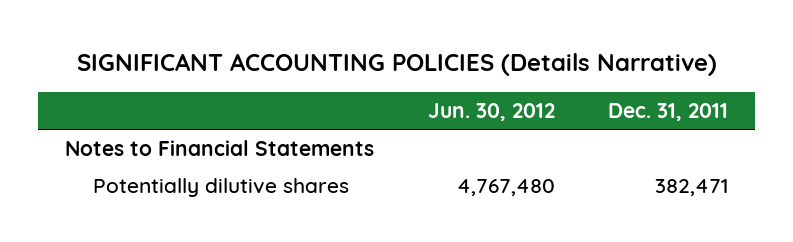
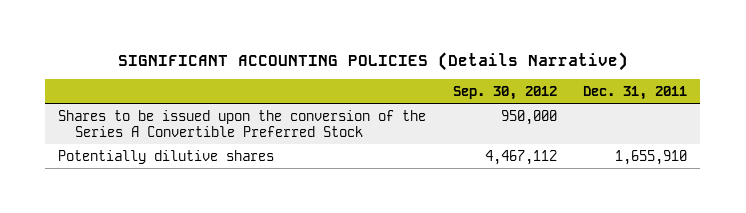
- | Jun. 30, 2012 | Dec. 31, 2011
+ | Sep. 30, 2012 | Dec. 31, 2011
- Notes to Financial Statements
- Potentially dilutive shares | 4,767,480 | 382,471
+ Shares to be issued upon the conversion of the Series A Convertible Preferred Stock | 950,000 |
+ Potentially dilutive shares | 4,467,112 | 1,655,910

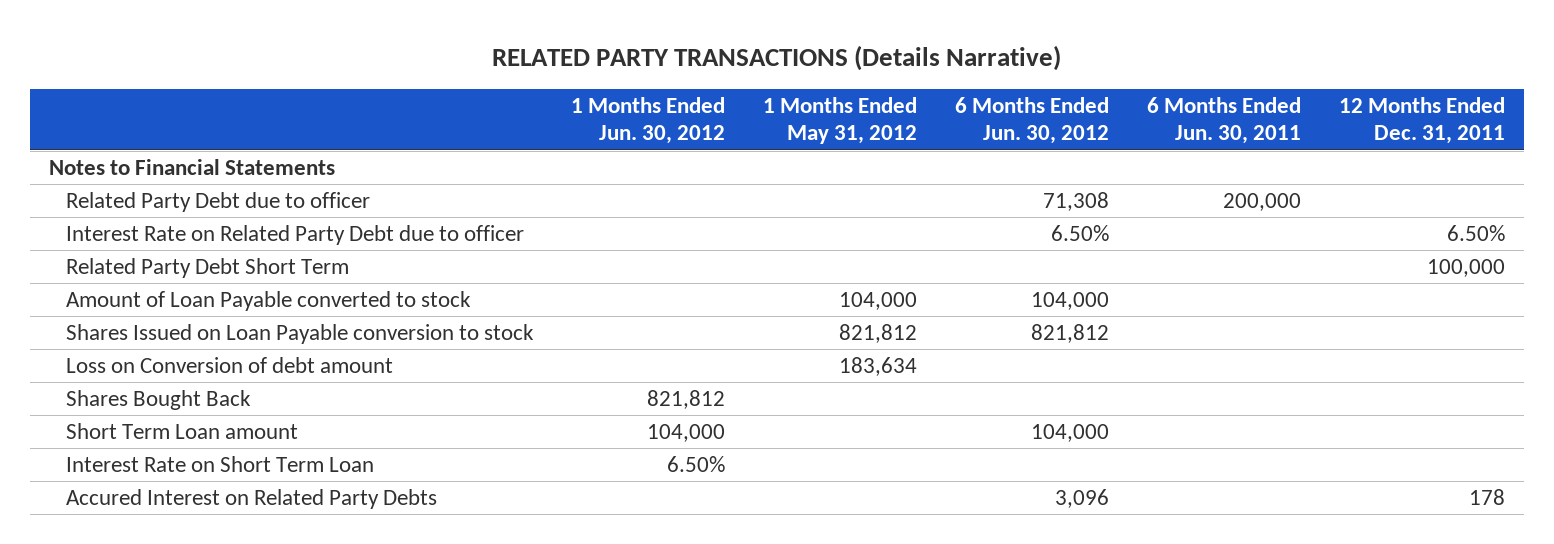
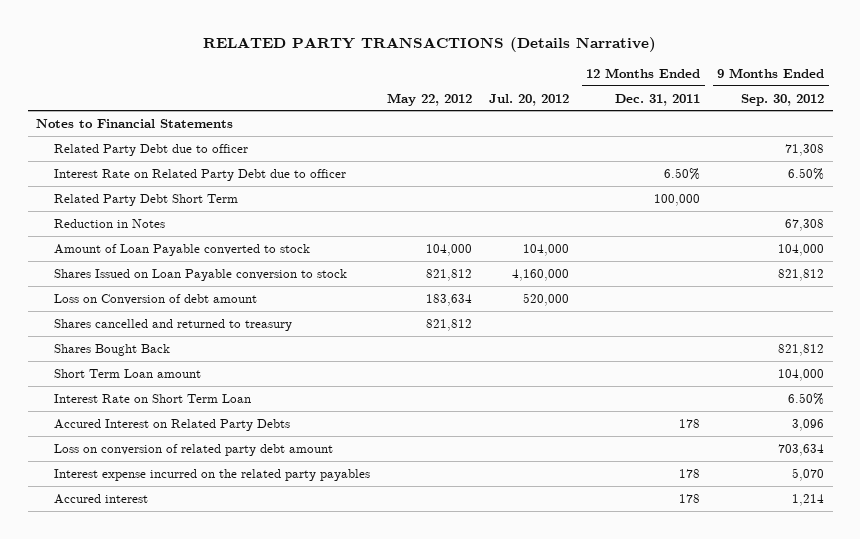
- | 1 Months Ended Jun. 30, 2012 | 1 Months Ended May 31, 2012 | 6 Months Ended Jun. 30, 2012 | 6 Months Ended Jun. 30, 2011 | 12 Months Ended Dec. 31, 2011
+ | May 22, 2012 | Jul. 20, 2012 | 12 Months Ended Dec. 31, 2011 | 9 Months Ended Sep. 30, 2012
+ Reduction in Notes | | | | 67,308
+ Shares cancelled and returned to treasury | 821,812 | | |
+ Loss on conversion of related party debt amount | | | | 703,634
+ Interest expense incurred on the related party payables | | | 178 | 5,070
+ Accured interest | | | 178 | 1,214

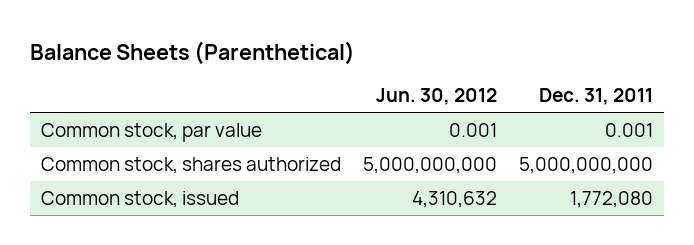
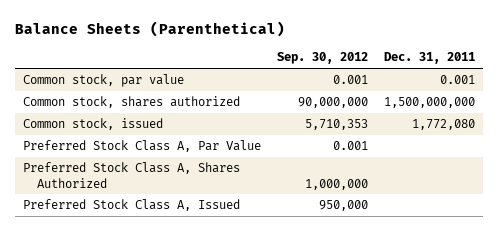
- | Jun. 30, 2012 | Dec. 31, 2011
+ | Sep. 30, 2012 | Dec. 31, 2011
- Common stock, shares authorized | 5,000,000,000 | 5,000,000,000
+ Common stock, shares authorized | 90,000,000 | 1,500,000,000
+ Preferred Stock Class A, Par Value | 0.001 |
+ Preferred Stock Class A, Shares Authorized | 1,000,000 |
+ Preferred Stock Class A, Issued | 950,000 |

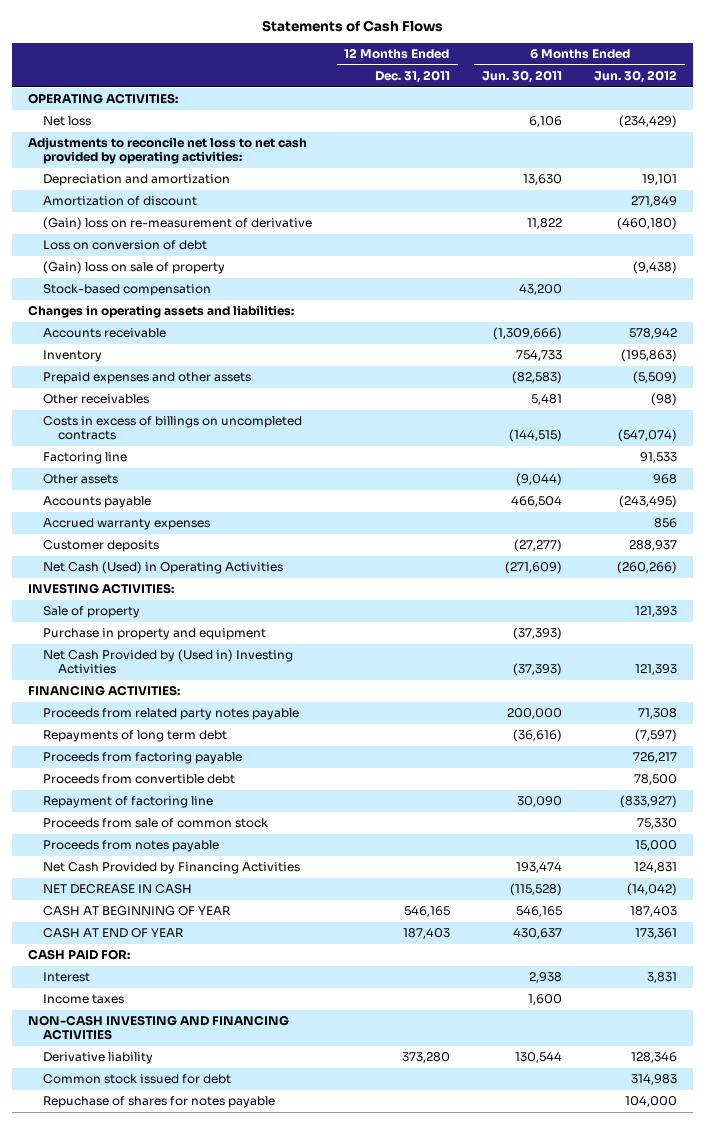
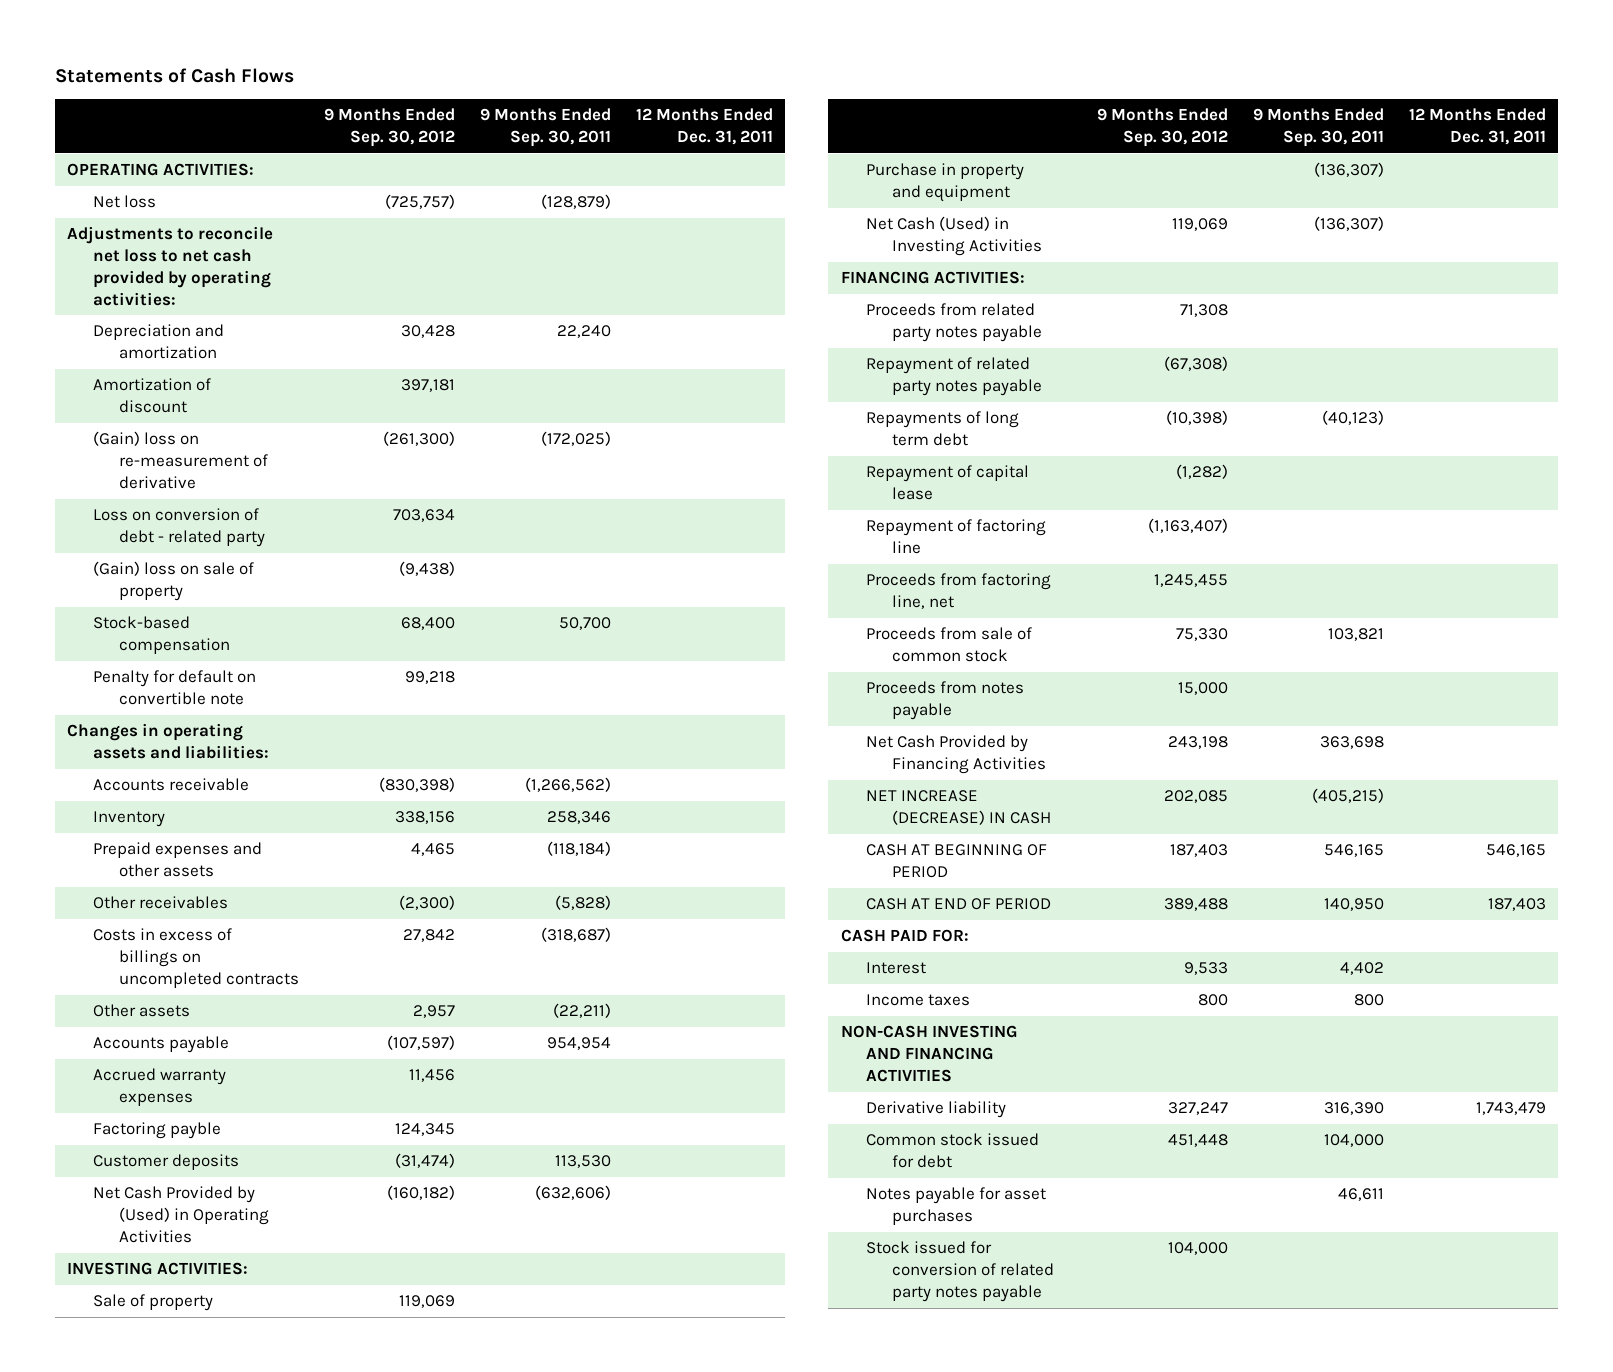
- | 12 Months Ended Dec. 31, 2011 | 6 Months Ended Jun. 30, 2011 | 6 Months Ended Jun. 30, 2012
+ | 9 Months Ended Sep. 30, 2012 | 9 Months Ended Sep. 30, 2011 | 12 Months Ended Dec. 31, 2011
- Loss on conversion of debt
+ Loss on conversion of debt - related party | 703,634 | |
+ Penalty for default on convertible note | 99,218 | |
- Factoring line | | | 91,533
+ Factoring payble | 124,345 | |
- Net Cash (Used) in Operating Activities | | (271,609) | (260,266)
+ Net Cash Provided by (Used) in Operating Activities | (160,182) | (632,606) |
- Net Cash Provided by (Used in) Investing Activities | | (37,393) | 121,393
+ Net Cash (Used) in Investing Activities | 119,069 | (136,307) |
+ Repayment of related party notes payable | (67,308) | |
- Proceeds from factoring payable | | | 726,217
- Proceeds from convertible debt | | | 78,500
+ Repayment of capital lease | (1,282) | |
+ Proceeds from factoring line, net | 1,245,455 | |
- NET DECREASE IN CASH | | (115,528) | (14,042)
- CASH AT BEGINNING OF YEAR | 546,165 | 546,165 | 187,403
- CASH AT END OF YEAR | 187,403 | 430,637 | 173,361
+ NET INCREASE (DECREASE) IN CASH | 202,085 | (405,215) |
+ CASH AT BEGINNING OF PERIOD | 187,403 | 546,165 | 546,165
+ CASH AT END OF PERIOD | 389,488 | 140,950 | 187,403
- Derivative liability | 373,280 | 130,544 | 128,346
+ Derivative liability | 327,247 | 316,390 | 1,743,479
- Repuchase of shares for notes payable | | | 104,000
+ Notes payable for asset purchases | | 46,611 |
+ Stock issued for conversion of related party notes payable | 104,000 | |

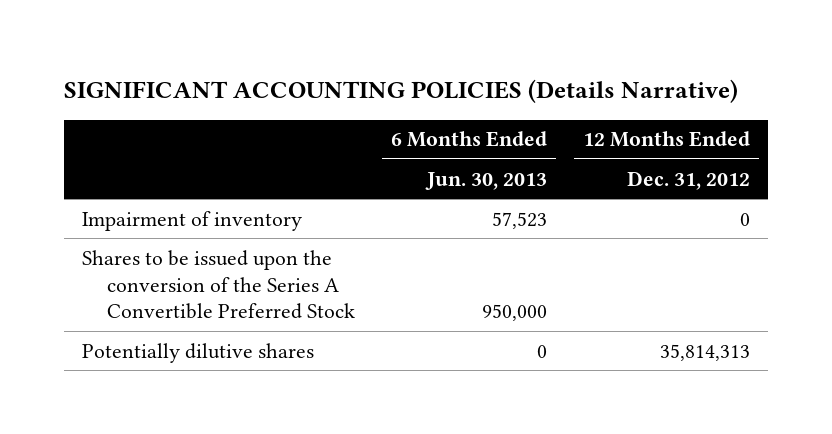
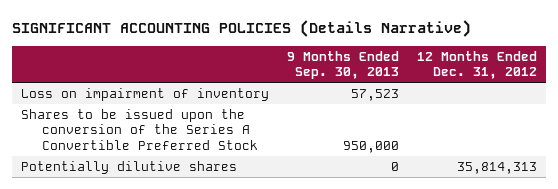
- | 6 Months Ended Jun. 30, 2013 | 12 Months Ended Dec. 31, 2012
+ | 9 Months Ended Sep. 30, 2013 | 12 Months Ended Dec. 31, 2012
- Impairment of inventory | 57,523 | 0
+ Loss on impairment of inventory | 57,523 |

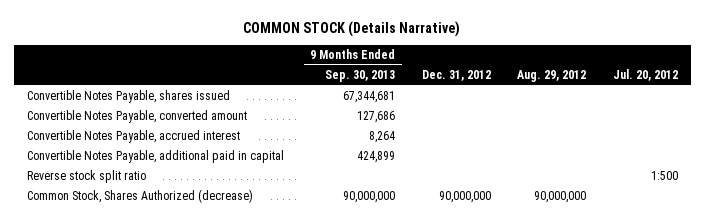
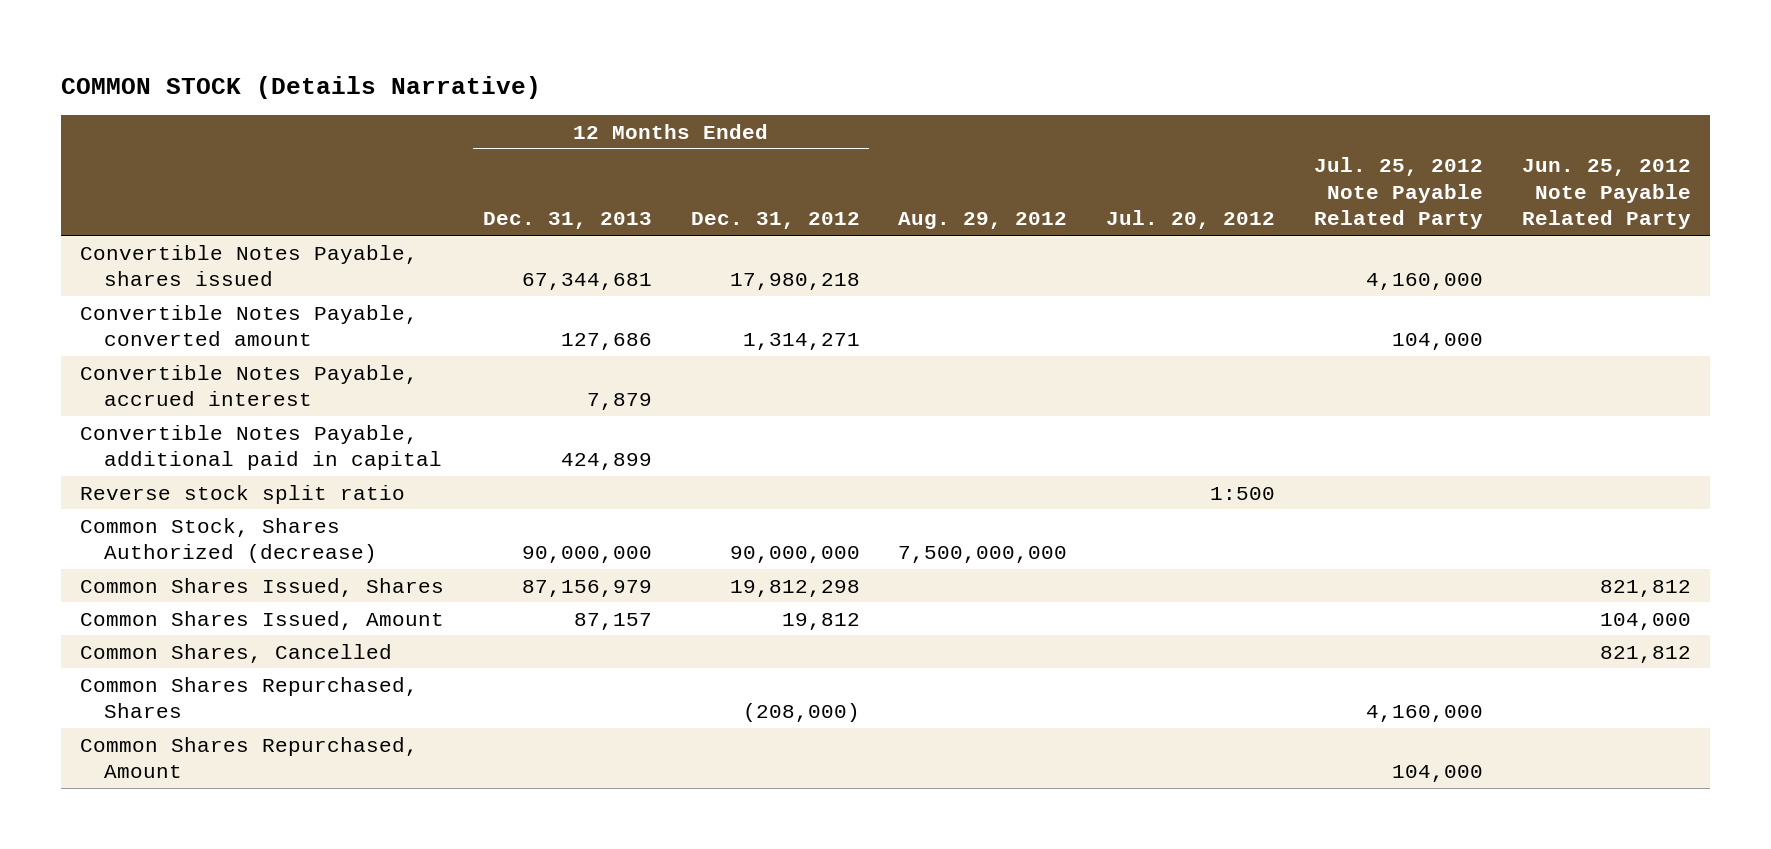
- | 9 Months Ended Sep. 30, 2013 | Dec. 31, 2012 | Aug. 29, 2012 | Jul. 20, 2012
+ | 12 Months Ended Dec. 31, 2013 | 12 Months Ended Dec. 31, 2012 | Aug. 29, 2012 | Jul. 20, 2012 | Jul. 25, 2012 Note Payable Related Party | Jun. 25, 2012 Note Payable Related Party
- Common Stock, Shares Authorized (decrease) | 90,000,000 | 90,000,000 | 90,000,000 |
+ Common Stock, Shares Authorized (decrease) | 90,000,000 | 90,000,000 | 7,500,000,000 | | |
+ Common Shares Issued, Shares | 87,156,979 | 19,812,298 | | | | 821,812
+ Common Shares Issued, Amount | 87,157 | 19,812 | | | | 104,000
+ Common Shares, Cancelled | | | | | | 821,812
+ Common Shares Repurchased, Shares | | (208,000) | | | 4,160,000 |
+ Common Shares Repurchased, Amount | | | | | 104,000 |

